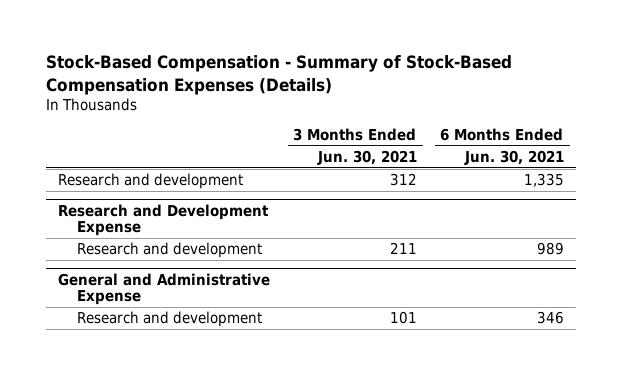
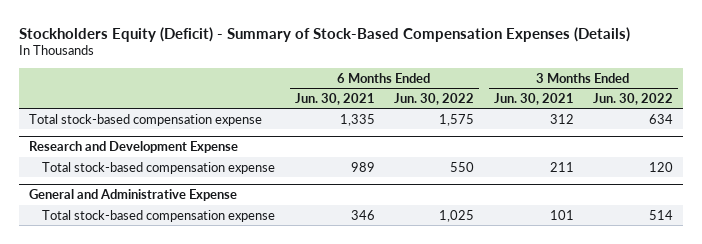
- Stock-Based Compensation - Summary of Stock-Based Compensation Expenses (Details)
+ Stockholders Equity (Deficit) - Summary of Stock-Based Compensation Expenses (Details)
- | 3 Months Ended Jun. 30, 2021 | 6 Months Ended Jun. 30, 2021
+ | 6 Months Ended Jun. 30, 2021 | 6 Months Ended Jun. 30, 2022 | 3 Months Ended Jun. 30, 2021 | 3 Months Ended Jun. 30, 2022
- Research and development | 312 | 1,335
+ Total stock-based compensation expense | 1,335 | 1,575 | 312 | 634
@ Research and Development Expense
- Research and development | 211 | 989
+ Total stock-based compensation expense | 989 | 550 | 211 | 120
@ General and Administrative Expense
- Research and development | 101 | 346
+ Total stock-based compensation expense | 346 | 1,025 | 101 | 514

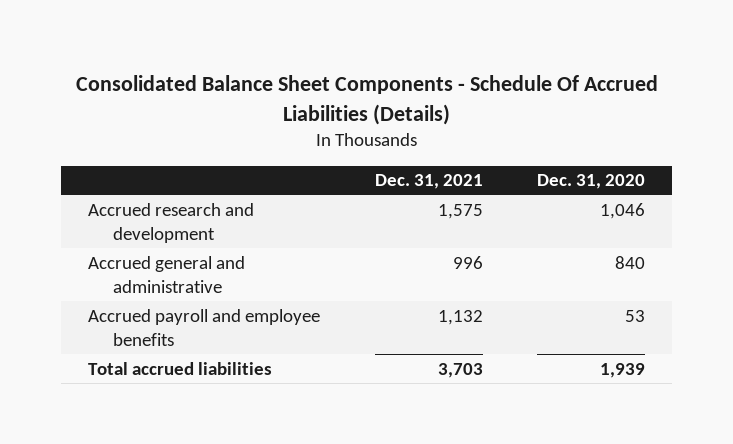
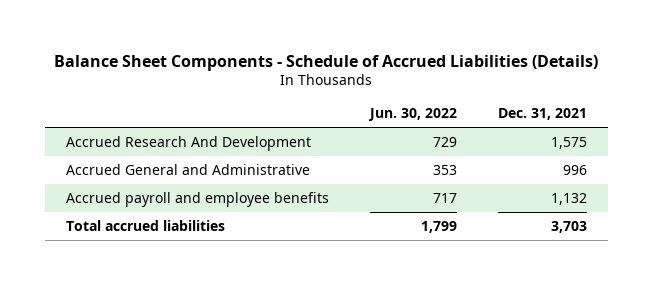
- Consolidated Balance Sheet Components - Schedule Of Accrued Liabilities (Details)
+ Balance Sheet Components - Schedule of Accrued Liabilities (Details)
- | Dec. 31, 2021 | Dec. 31, 2020
+ | Jun. 30, 2022 | Dec. 31, 2021
- Accrued research and development | 1,575 | 1,046
- Accrued general and administrative | 996 | 840
+ Accrued Research And Development | 729 | 1,575
+ Accrued General and Administrative | 353 | 996

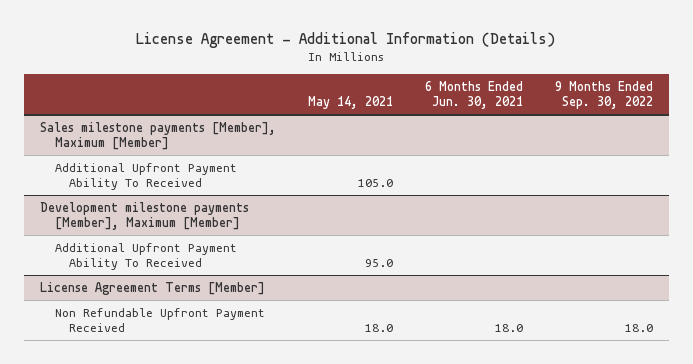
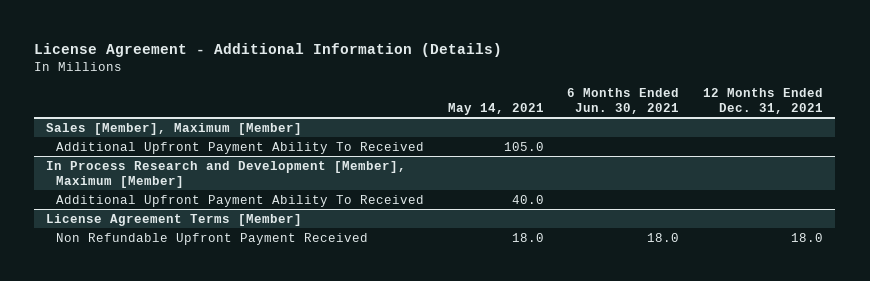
- | May 14, 2021 | 6 Months Ended Jun. 30, 2021 | 9 Months Ended Sep. 30, 2022
+ | May 14, 2021 | 6 Months Ended Jun. 30, 2021 | 12 Months Ended Dec. 31, 2021
- Sales milestone payments [Member], Maximum [Member]
+ Sales [Member], Maximum [Member]
- Development milestone payments [Member], Maximum [Member]
- Additional Upfront Payment Ability To Received | 95.0 | |
+ In Process Research and Development [Member], Maximum [Member]
+ Additional Upfront Payment Ability To Received | 40.0 | |

